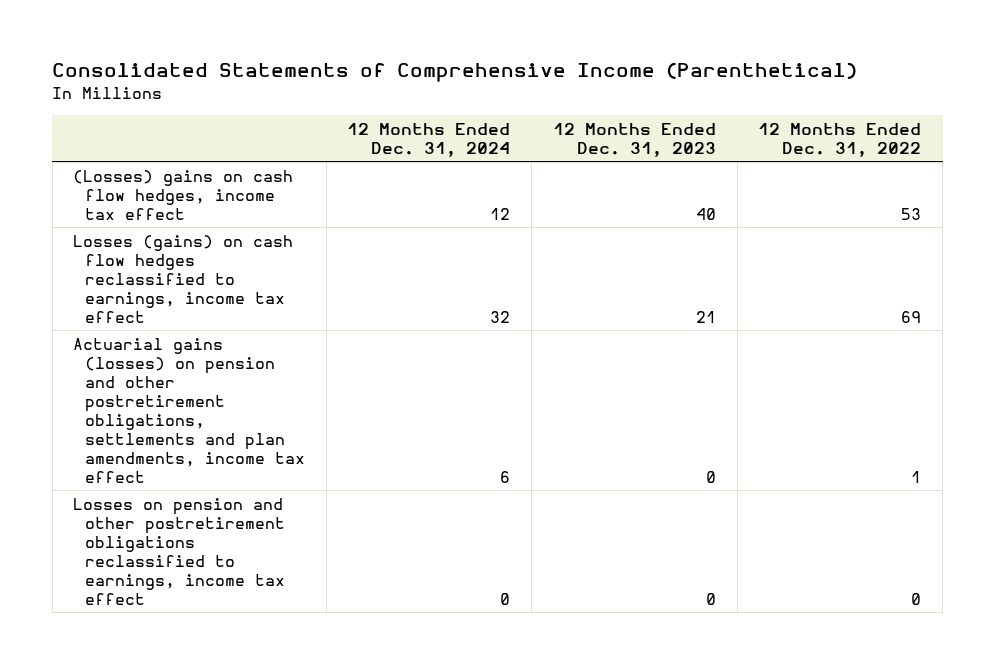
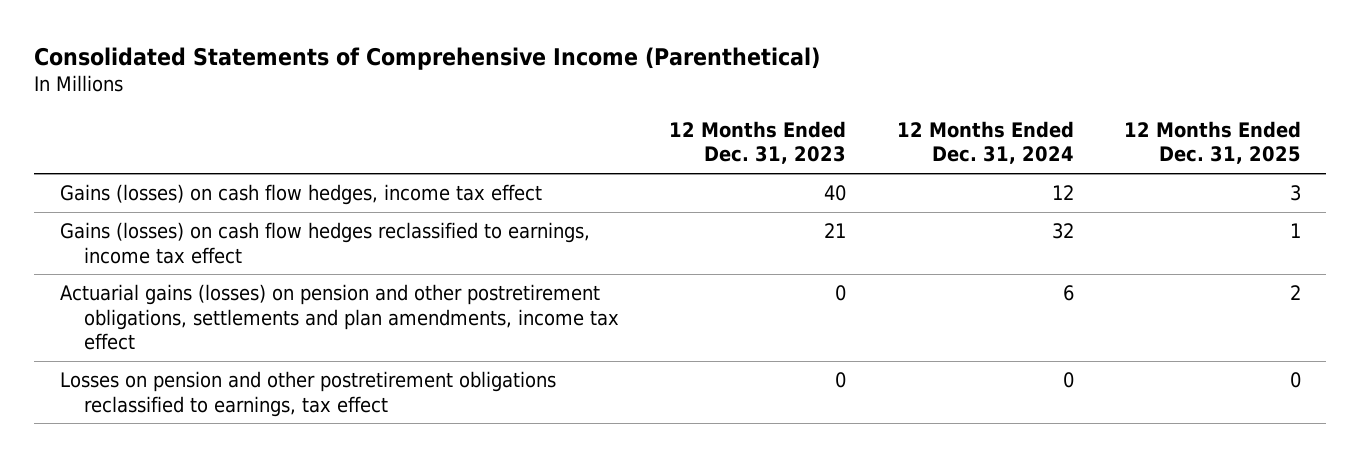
- | 12 Months Ended Dec. 31, 2024 | 12 Months Ended Dec. 31, 2023 | 12 Months Ended Dec. 31, 2022
+ | 12 Months Ended Dec. 31, 2023 | 12 Months Ended Dec. 31, 2024 | 12 Months Ended Dec. 31, 2025
- (Losses) gains on cash flow hedges, income tax effect | 12 | 40 | 53
- Losses (gains) on cash flow hedges reclassified to earnings, income tax effect | 32 | 21 | 69
+ Gains (losses) on cash flow hedges, income tax effect | 40 | 12 | 3
+ Gains (losses) on cash flow hedges reclassified to earnings, income tax effect | 21 | 32 | 1
- Losses on pension and other postretirement obligations reclassified to earnings, income tax effect | 0 | 0 | 0
+ Losses on pension and other postretirement obligations reclassified to earnings, tax effect | 0 | 0 | 0

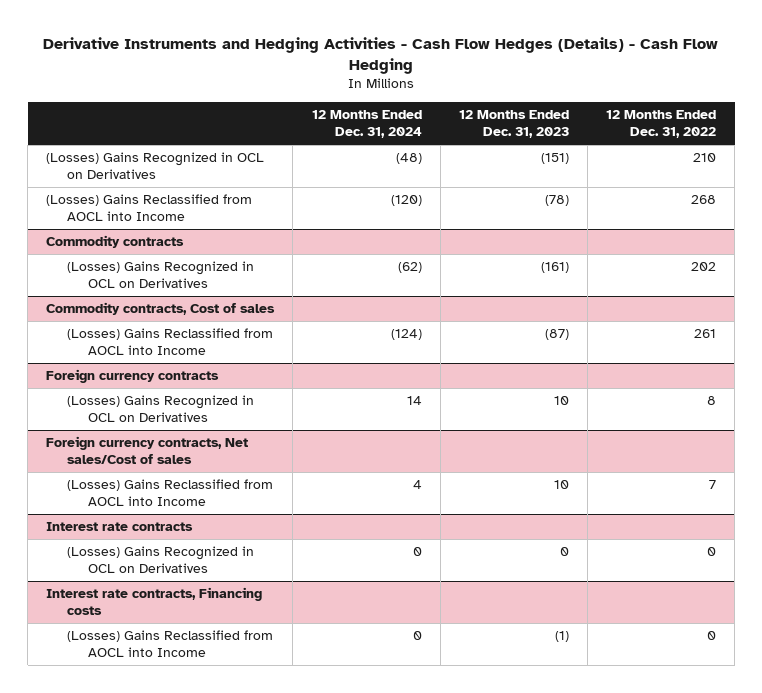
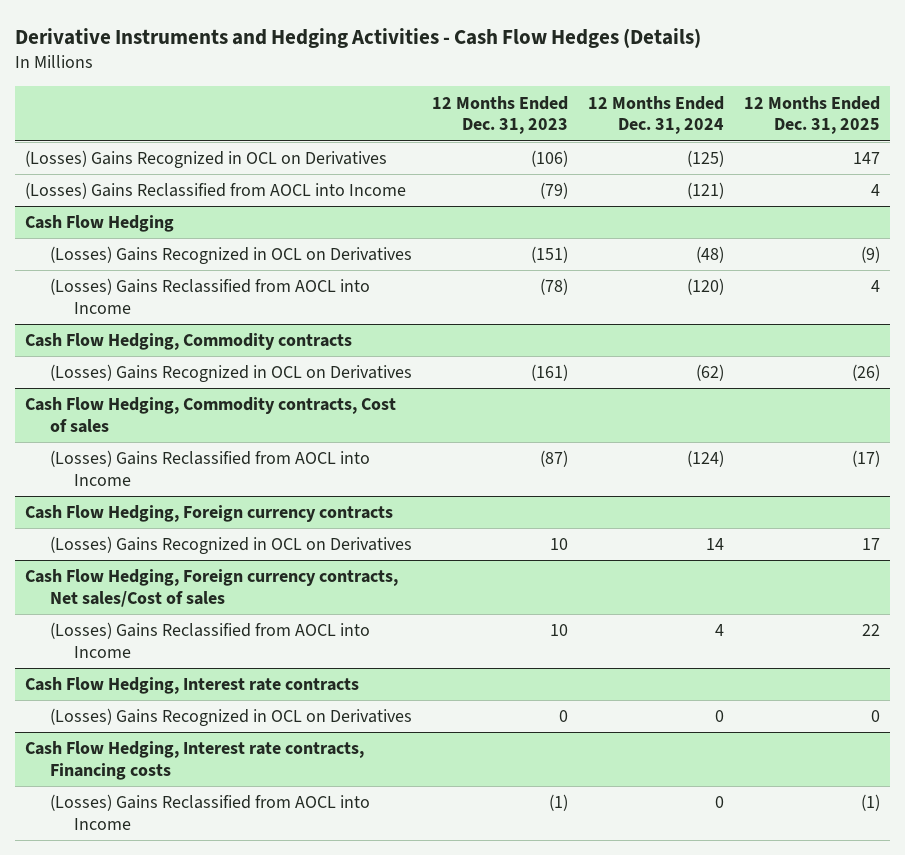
- Derivative Instruments and Hedging Activities - Cash Flow Hedges (Details) - Cash Flow Hedging
+ Derivative Instruments and Hedging Activities - Cash Flow Hedges (Details)
- | 12 Months Ended Dec. 31, 2024 | 12 Months Ended Dec. 31, 2023 | 12 Months Ended Dec. 31, 2022
+ | 12 Months Ended Dec. 31, 2023 | 12 Months Ended Dec. 31, 2024 | 12 Months Ended Dec. 31, 2025
+ (Losses) Gains Recognized in OCL on Derivatives | (106) | (125) | 147
+ (Losses) Gains Reclassified from AOCL into Income | (79) | (121) | 4
+ Cash Flow Hedging
- Commodity contracts
+ Cash Flow Hedging, Commodity contracts
- Commodity contracts, Cost of sales
+ Cash Flow Hedging, Commodity contracts, Cost of sales
- Foreign currency contracts
+ Cash Flow Hedging, Foreign currency contracts
- Foreign currency contracts, Net sales/Cost of sales
+ Cash Flow Hedging, Foreign currency contracts, Net sales/Cost of sales
- Interest rate contracts
+ Cash Flow Hedging, Interest rate contracts
- Interest rate contracts, Financing costs
+ Cash Flow Hedging, Interest rate contracts, Financing costs

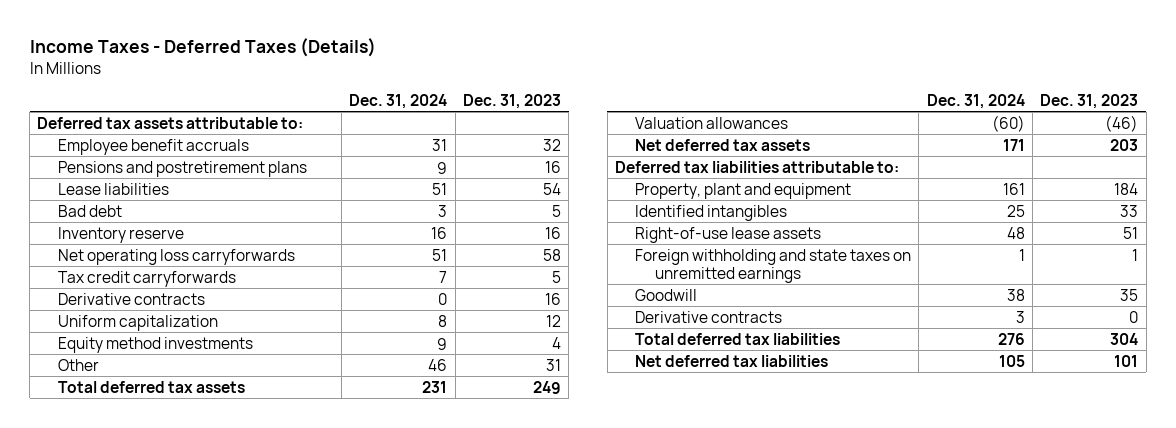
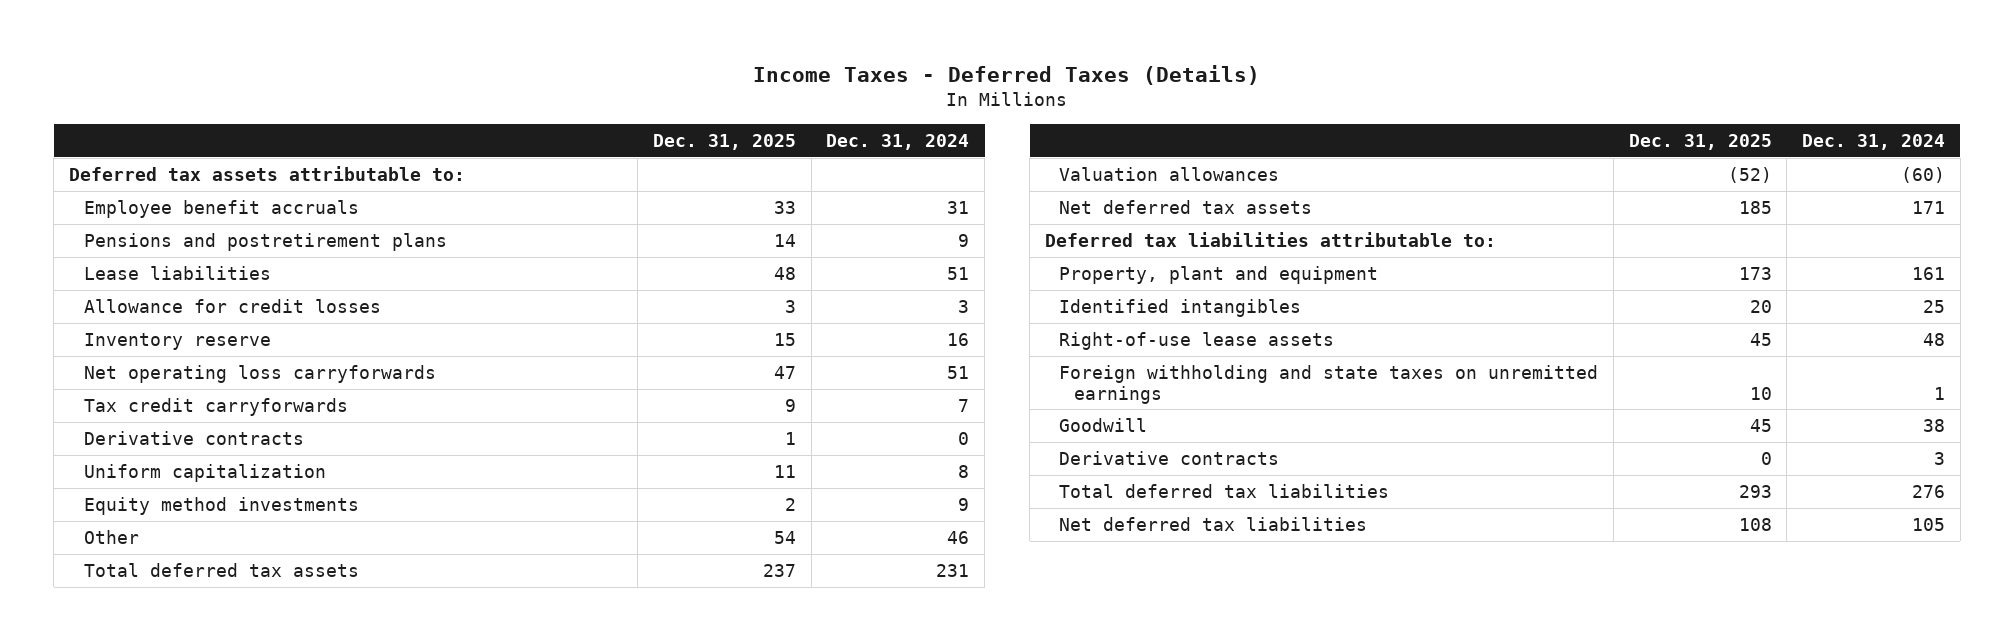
- | Dec. 31, 2024 | Dec. 31, 2023
+ | Dec. 31, 2025 | Dec. 31, 2024
- Bad debt | 3 | 5
+ Allowance for credit losses | 3 | 3

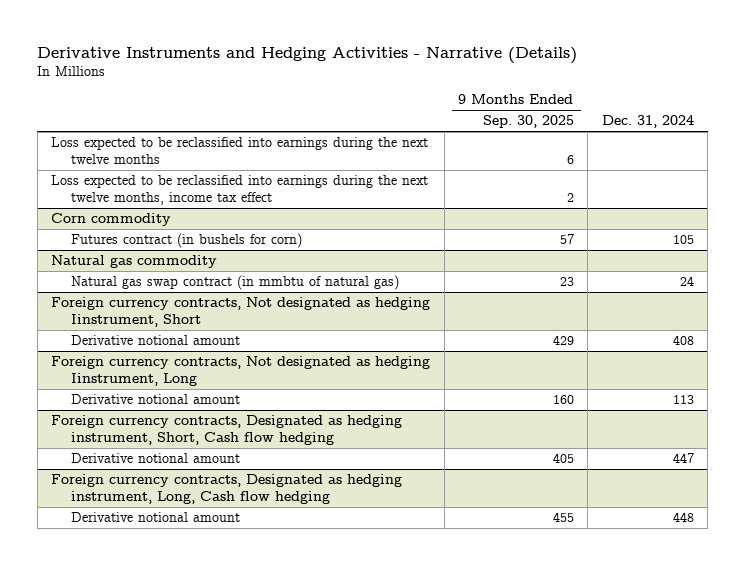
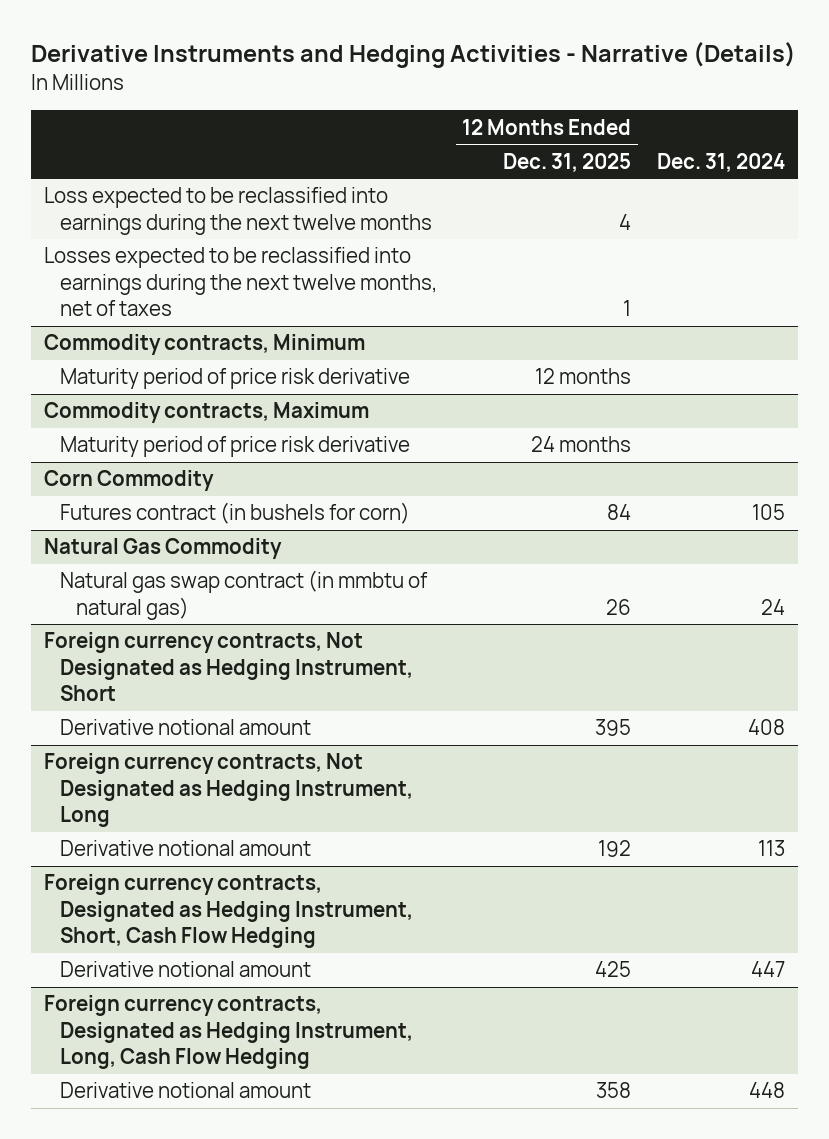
- | 9 Months Ended Sep. 30, 2025 | Dec. 31, 2024
+ | 12 Months Ended Dec. 31, 2025 | Dec. 31, 2024
- Loss expected to be reclassified into earnings during the next twelve months, income tax effect | 2 |
- Corn commodity
+ Losses expected to be reclassified into earnings during the next twelve months, net of taxes | 1 |
+ Commodity contracts, Minimum
+ Maturity period of price risk derivative | 12 months |
+ Commodity contracts, Maximum
+ Maturity period of price risk derivative | 24 months |
+ Corn Commodity
- Natural gas commodity
+ Natural Gas Commodity
- Foreign currency contracts, Not designated as hedging Iinstrument, Short
+ Foreign currency contracts, Not Designated as Hedging Instrument, Short
- Foreign currency contracts, Not designated as hedging Iinstrument, Long
+ Foreign currency contracts, Not Designated as Hedging Instrument, Long
- Foreign currency contracts, Designated as hedging instrument, Short, Cash flow hedging
+ Foreign currency contracts, Designated as Hedging Instrument, Short, Cash Flow Hedging
- Foreign currency contracts, Designated as hedging instrument, Long, Cash flow hedging
+ Foreign currency contracts, Designated as Hedging Instrument, Long, Cash Flow Hedging

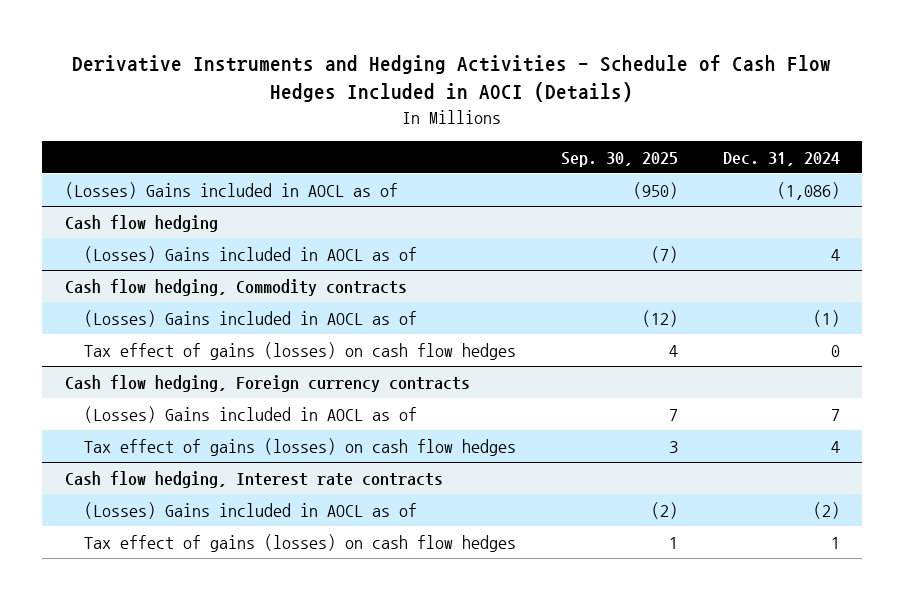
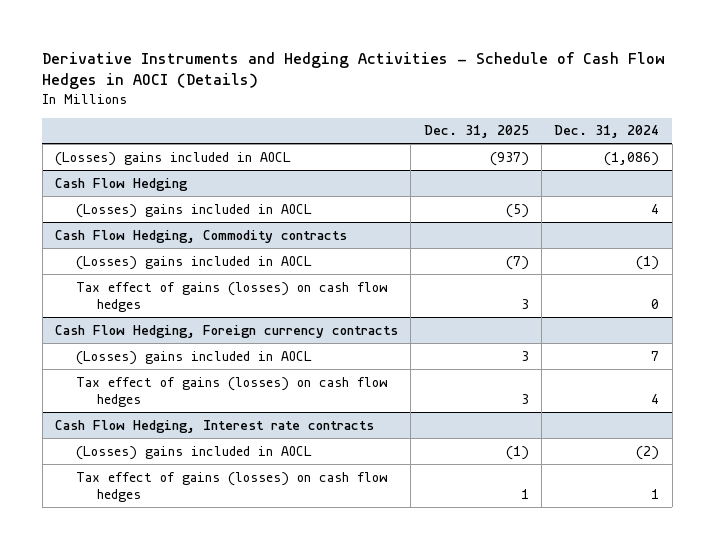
- Derivative Instruments and Hedging Activities - Schedule of Cash Flow Hedges Included in AOCI (Details)
+ Derivative Instruments and Hedging Activities - Schedule of Cash Flow Hedges in AOCI (Details)
- | Sep. 30, 2025 | Dec. 31, 2024
+ | Dec. 31, 2025 | Dec. 31, 2024
- (Losses) Gains included in AOCL as of | (950) | (1,086)
- Cash flow hedging
- (Losses) Gains included in AOCL as of | (7) | 4
- Cash flow hedging, Commodity contracts
- (Losses) Gains included in AOCL as of | (12) | (1)
+ (Losses) gains included in AOCL | (937) | (1,086)
+ Cash Flow Hedging
+ (Losses) gains included in AOCL | (5) | 4
+ Cash Flow Hedging, Commodity contracts
+ (Losses) gains included in AOCL | (7) | (1)
- Cash flow hedging, Foreign currency contracts
- (Losses) Gains included in AOCL as of | 7 | 7
+ Cash Flow Hedging, Foreign currency contracts
+ (Losses) gains included in AOCL | 3 | 7
- Cash flow hedging, Interest rate contracts
- (Losses) Gains included in AOCL as of | (2) | (2)
+ Cash Flow Hedging, Interest rate contracts
+ (Losses) gains included in AOCL | (1) | (2)

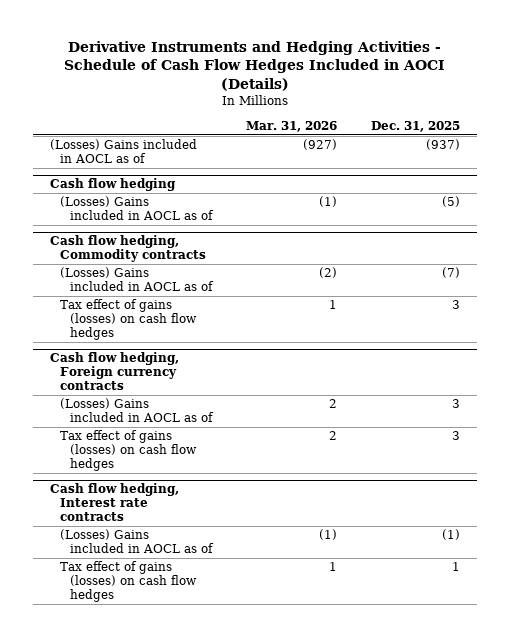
- Derivative Instruments and Hedging Activities - Schedule of Cash Flow Hedges in AOCI (Details)
+ Derivative Instruments and Hedging Activities - Schedule of Cash Flow Hedges Included in AOCI (Details)
- | Dec. 31, 2025 | Dec. 31, 2024
+ | Mar. 31, 2026 | Dec. 31, 2025
- (Losses) gains included in AOCL | (937) | (1,086)
- Cash Flow Hedging
- (Losses) gains included in AOCL | (5) | 4
- Cash Flow Hedging, Commodity contracts
- (Losses) gains included in AOCL | (7) | (1)
+ (Losses) Gains included in AOCL as of | (927) | (937)
+ Cash flow hedging
+ (Losses) Gains included in AOCL as of | (1) | (5)
+ Cash flow hedging, Commodity contracts
+ (Losses) Gains included in AOCL as of | (2) | (7)
- Cash Flow Hedging, Foreign currency contracts
- (Losses) gains included in AOCL | 3 | 7
+ Cash flow hedging, Foreign currency contracts
+ (Losses) Gains included in AOCL as of | 2 | 3
- Cash Flow Hedging, Interest rate contracts
- (Losses) gains included in AOCL | (1) | (2)
+ Cash flow hedging, Interest rate contracts
+ (Losses) Gains included in AOCL as of | (1) | (1)

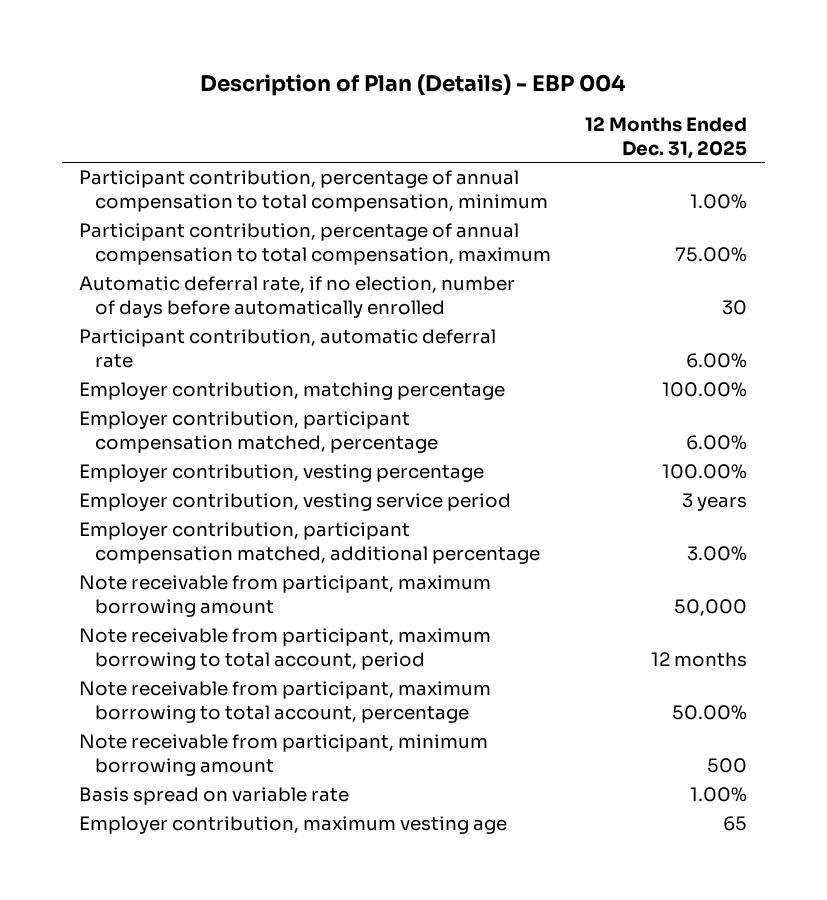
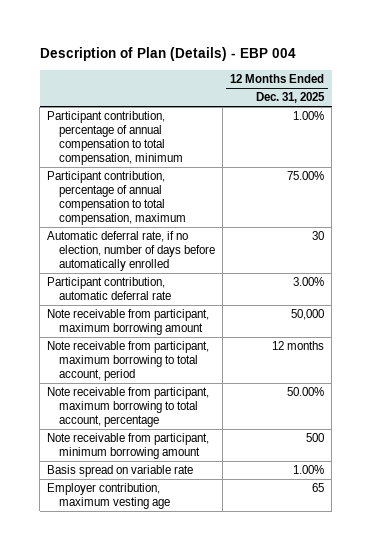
- Participant contribution, automatic deferral rate | 6.00%
- Employer contribution, matching percentage | 100.00%
- Employer contribution, participant compensation matched, percentage | 6.00%
- Employer contribution, vesting percentage | 100.00%
- Employer contribution, vesting service period | 3 years
- Employer contribution, participant compensation matched, additional percentage | 3.00%
+ Participant contribution, automatic deferral rate | 3.00%

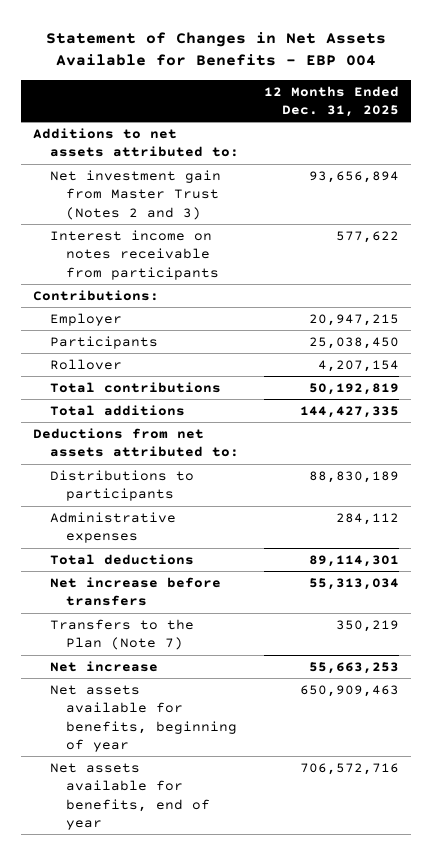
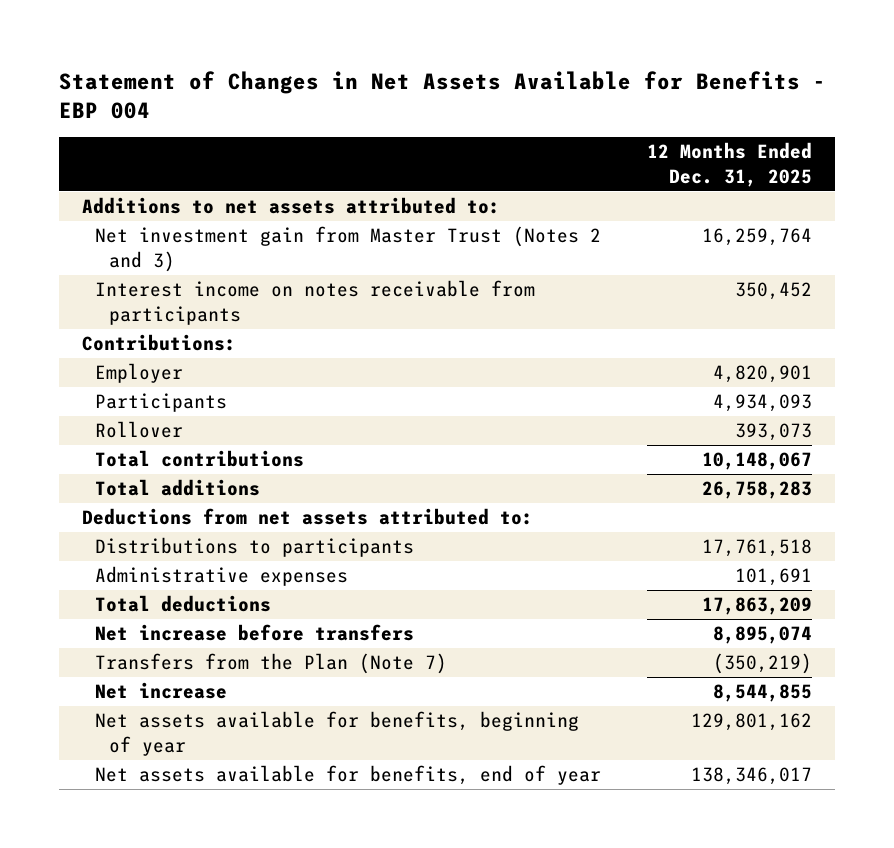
- Net investment gain from Master Trust (Notes 2 and 3) | 93,656,894
- Interest income on notes receivable from participants | 577,622
+ Net investment gain from Master Trust (Notes 2 and 3) | 16,259,764
+ Interest income on notes receivable from participants | 350,452
- Employer | 20,947,215
- Participants | 25,038,450
- Rollover | 4,207,154
- Total contributions | 50,192,819
- Total additions | 144,427,335
+ Employer | 4,820,901
+ Participants | 4,934,093
+ Rollover | 393,073
+ Total contributions | 10,148,067
+ Total additions | 26,758,283
- Distributions to participants | 88,830,189
- Administrative expenses | 284,112
- Total deductions | 89,114,301
- Net increase before transfers | 55,313,034
- Transfers to the Plan (Note 7) | 350,219
- Net increase | 55,663,253
- Net assets available for benefits, beginning of year | 650,909,463
- Net assets available for benefits, end of year | 706,572,716
+ Distributions to participants | 17,761,518
+ Administrative expenses | 101,691
+ Total deductions | 17,863,209
+ Net increase before transfers | 8,895,074
+ Transfers from the Plan (Note 7) | (350,219)
+ Net increase | 8,544,855
+ Net assets available for benefits, beginning of year | 129,801,162
+ Net assets available for benefits, end of year | 138,346,017

